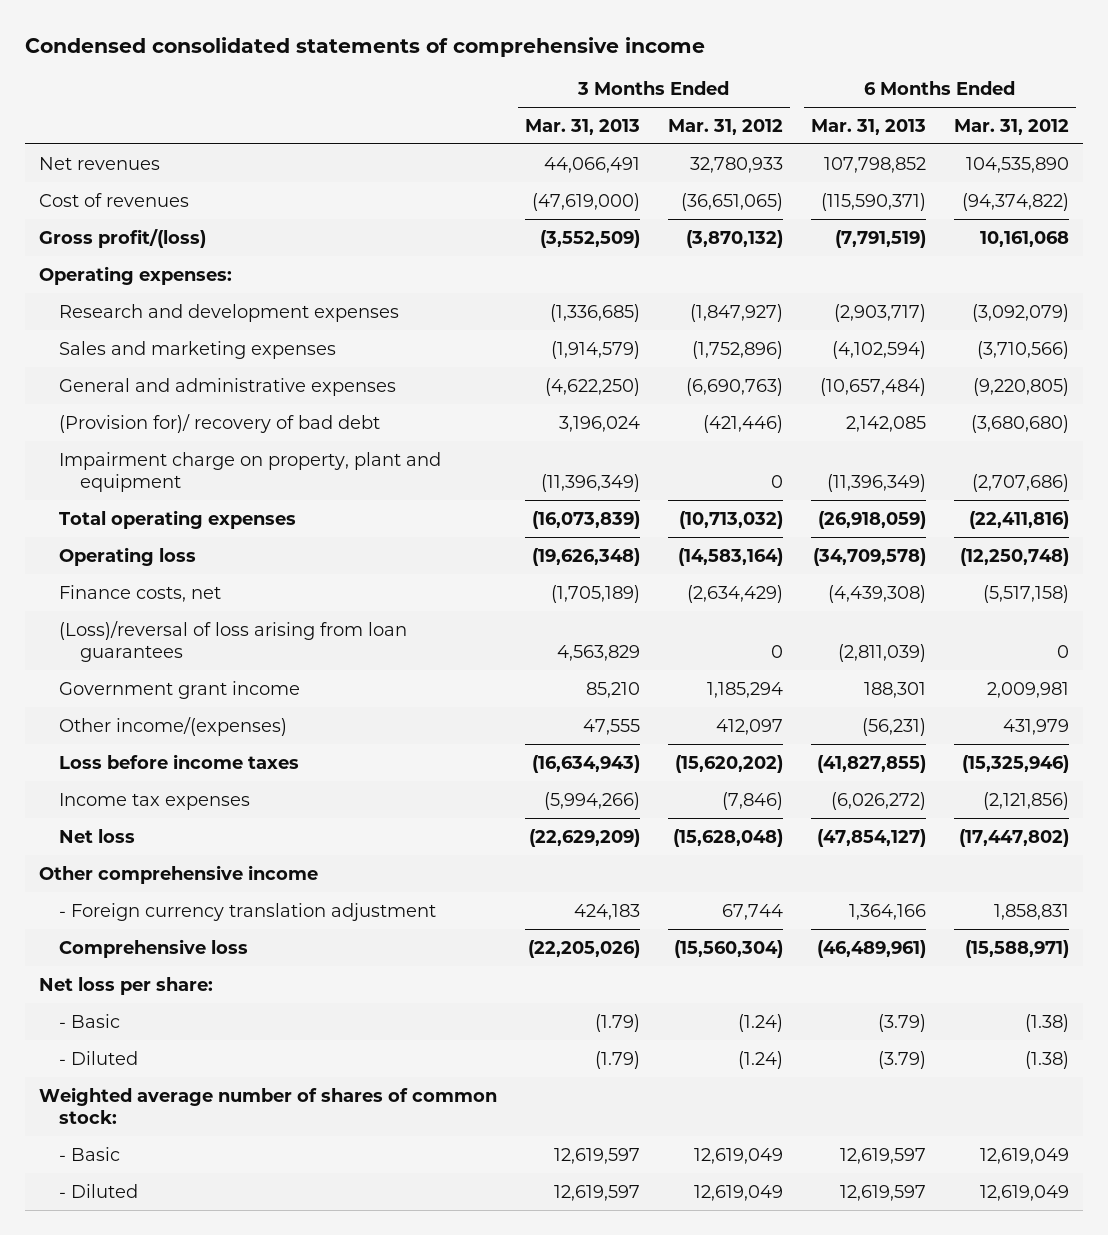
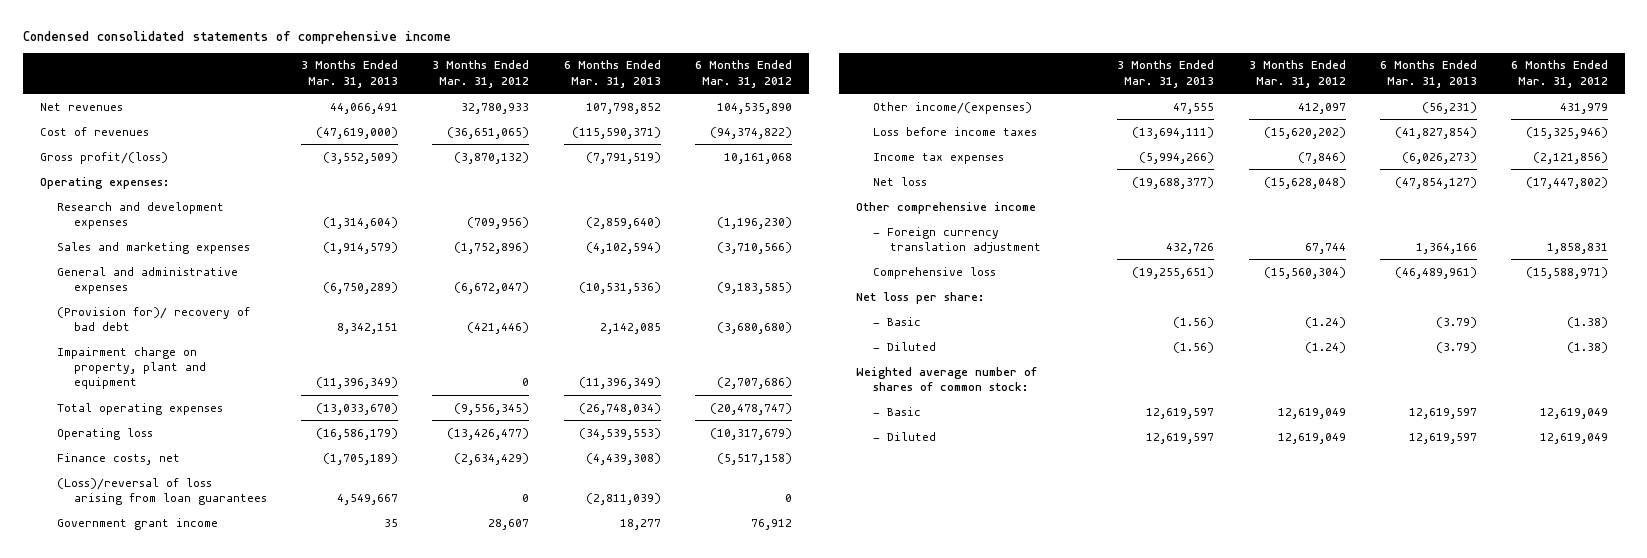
- Research and development expenses | (1,336,685) | (1,847,927) | (2,903,717) | (3,092,079)
+ Research and development expenses | (1,314,604) | (709,956) | (2,859,640) | (1,196,230)
- General and administrative expenses | (4,622,250) | (6,690,763) | (10,657,484) | (9,220,805)
- (Provision for)/ recovery of bad debt | 3,196,024 | (421,446) | 2,142,085 | (3,680,680)
+ General and administrative expenses | (6,750,289) | (6,672,047) | (10,531,536) | (9,183,585)
+ (Provision for)/ recovery of bad debt | 8,342,151 | (421,446) | 2,142,085 | (3,680,680)
- Total operating expenses | (16,073,839) | (10,713,032) | (26,918,059) | (22,411,816)
- Operating loss | (19,626,348) | (14,583,164) | (34,709,578) | (12,250,748)
+ Total operating expenses | (13,033,670) | (9,556,345) | (26,748,034) | (20,478,747)
+ Operating loss | (16,586,179) | (13,426,477) | (34,539,553) | (10,317,679)
- (Loss)/reversal of loss arising from loan guarantees | 4,563,829 | 0 | (2,811,039) | 0
- Government grant income | 85,210 | 1,185,294 | 188,301 | 2,009,981
+ (Loss)/reversal of loss arising from loan guarantees | 4,549,667 | 0 | (2,811,039) | 0
+ Government grant income | 35 | 28,607 | 18,277 | 76,912
- Loss before income taxes | (16,634,943) | (15,620,202) | (41,827,855) | (15,325,946)
- Income tax expenses | (5,994,266) | (7,846) | (6,026,272) | (2,121,856)
- Net loss | (22,629,209) | (15,628,048) | (47,854,127) | (17,447,802)
+ Loss before income taxes | (13,694,111) | (15,620,202) | (41,827,854) | (15,325,946)
+ Income tax expenses | (5,994,266) | (7,846) | (6,026,273) | (2,121,856)
+ Net loss | (19,688,377) | (15,628,048) | (47,854,127) | (17,447,802)
- - Foreign currency translation adjustment | 424,183 | 67,744 | 1,364,166 | 1,858,831
- Comprehensive loss | (22,205,026) | (15,560,304) | (46,489,961) | (15,588,971)
+ - Foreign currency translation adjustment | 432,726 | 67,744 | 1,364,166 | 1,858,831
+ Comprehensive loss | (19,255,651) | (15,560,304) | (46,489,961) | (15,588,971)
- - Basic | (1.79) | (1.24) | (3.79) | (1.38)
- - Diluted | (1.79) | (1.24) | (3.79) | (1.38)
+ - Basic | (1.56) | (1.24) | (3.79) | (1.38)
+ - Diluted | (1.56) | (1.24) | (3.79) | (1.38)

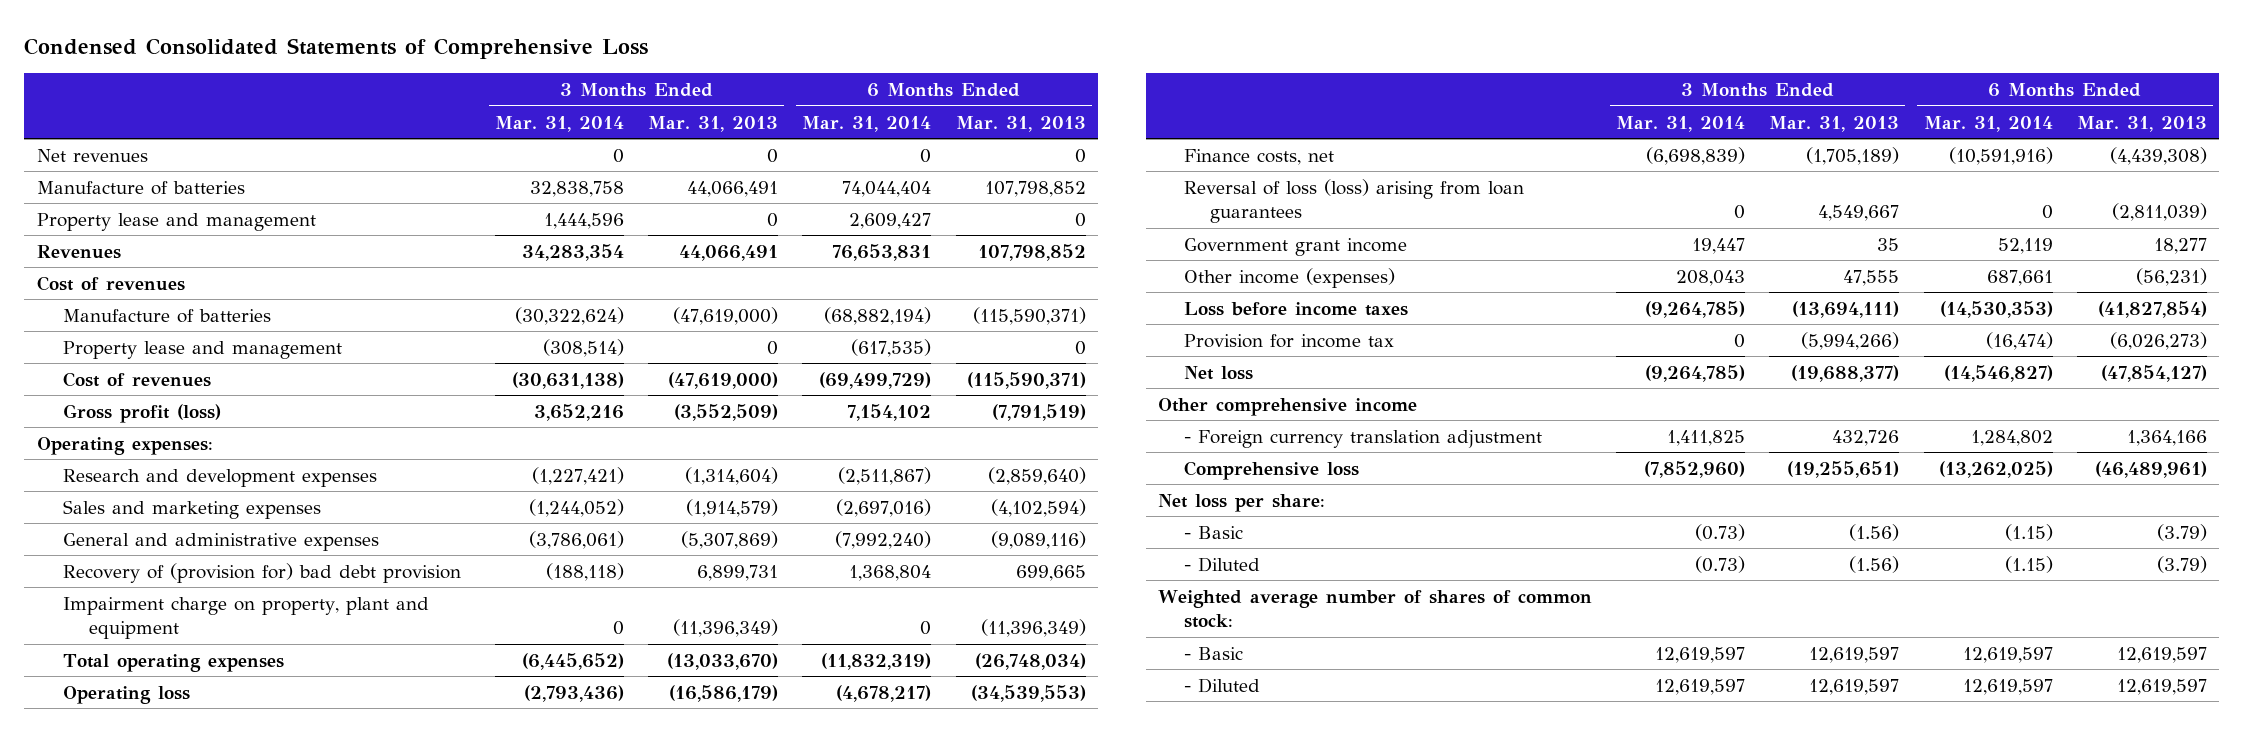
- Condensed consolidated statements of comprehensive income
+ Condensed Consolidated Statements of Comprehensive Loss
- | 3 Months Ended Mar. 31, 2013 | 3 Months Ended Mar. 31, 2012 | 6 Months Ended Mar. 31, 2013 | 6 Months Ended Mar. 31, 2012
+ | 3 Months Ended Mar. 31, 2014 | 3 Months Ended Mar. 31, 2013 | 6 Months Ended Mar. 31, 2014 | 6 Months Ended Mar. 31, 2013
- Net revenues | 44,066,491 | 32,780,933 | 107,798,852 | 104,535,890
+ Net revenues | 0 | 0 | 0 | 0
+ Manufacture of batteries | 32,838,758 | 44,066,491 | 74,044,404 | 107,798,852
+ Property lease and management | 1,444,596 | 0 | 2,609,427 | 0
+ Revenues | 34,283,354 | 44,066,491 | 76,653,831 | 107,798,852
+ Cost of revenues
+ Manufacture of batteries | (30,322,624) | (47,619,000) | (68,882,194) | (115,590,371)
+ Property lease and management | (308,514) | 0 | (617,535) | 0
- Gross profit/(loss) | (3,552,509) | (3,870,132) | (7,791,519) | 10,161,068
+ Gross profit (loss) | 3,652,216 | (3,552,509) | 7,154,102 | (7,791,519)
- General and administrative expenses | (6,750,289) | (6,672,047) | (10,531,536) | (9,183,585)
- (Provision for)/ recovery of bad debt | 8,342,151 | (421,446) | 2,142,085 | (3,680,680)
+ General and administrative expenses | (3,786,061) | (5,307,869) | (7,992,240) | (9,089,116)
+ Recovery of (provision for) bad debt provision | (188,118) | 6,899,731 | 1,368,804 | 699,665
- (Loss)/reversal of loss arising from loan guarantees | 4,549,667 | 0 | (2,811,039) | 0
+ Reversal of loss (loss) arising from loan guarantees | 0 | 4,549,667 | 0 | (2,811,039)
- Other income/(expenses) | 47,555 | 412,097 | (56,231) | 431,979
+ Other income (expenses) | 208,043 | 47,555 | 687,661 | (56,231)
- Income tax expenses | (5,994,266) | (7,846) | (6,026,273) | (2,121,856)
+ Provision for income tax | 0 | (5,994,266) | (16,474) | (6,026,273)

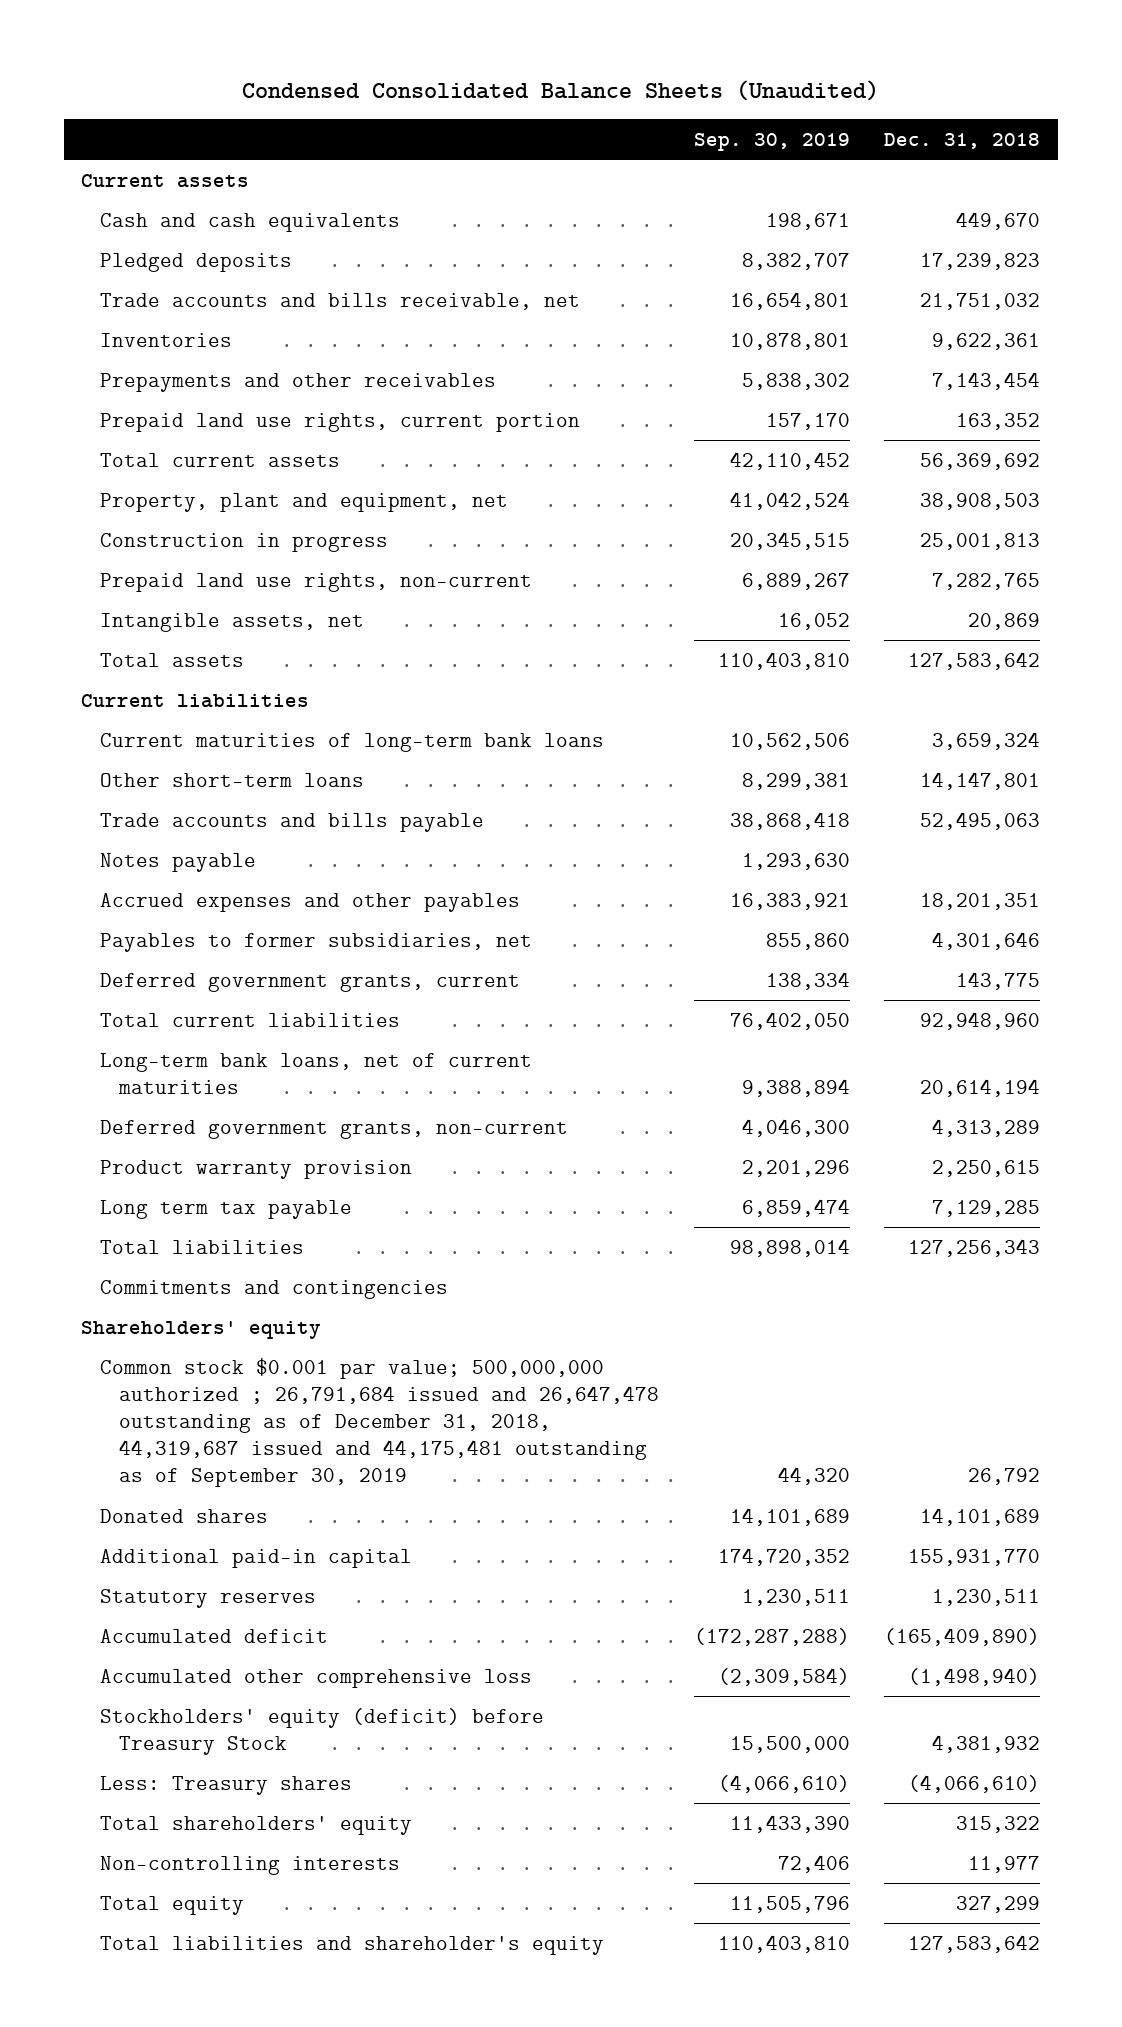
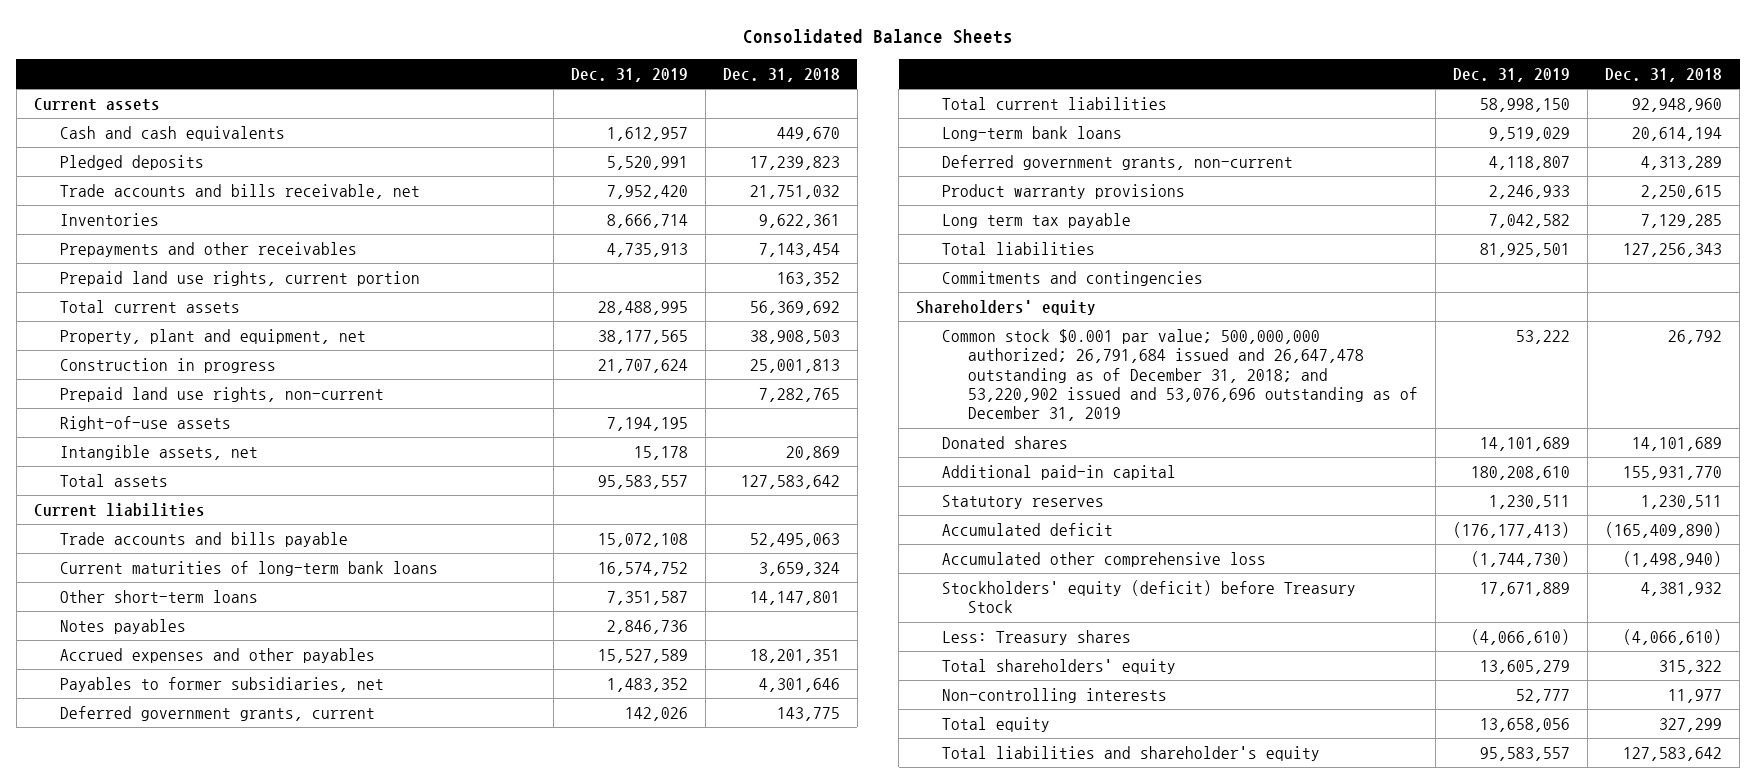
- Condensed Consolidated Balance Sheets (Unaudited)
+ Consolidated Balance Sheets
- | Sep. 30, 2019 | Dec. 31, 2018
+ | Dec. 31, 2019 | Dec. 31, 2018
+ Right-of-use assets | 7,194,195 |
moved up: Trade accounts and bills payable | 15,072,108 | 52,495,063
- Notes payable | 1,293,630 |
+ Notes payables | 2,846,736 |
- Long-term bank loans, net of current maturities | 9,388,894 | 20,614,194
+ Long-term bank loans | 9,519,029 | 20,614,194
- Product warranty provision | 2,201,296 | 2,250,615
+ Product warranty provisions | 2,246,933 | 2,250,615
- Common stock $0.001 par value; 500,000,000 authorized ; 26,791,684 issued and 26,647,478 outstanding as of December 31, 2018, 44,319,687 issued and 44,175,481 outstanding as of September 30, 2019 | 44,320 | 26,792
+ Common stock $0.001 par value; 500,000,000 authorized; 26,791,684 issued and 26,647,478 outstanding as of December 31, 2018; and 53,220,902 issued and 53,076,696 outstanding as of December 31, 2019 | 53,222 | 26,792

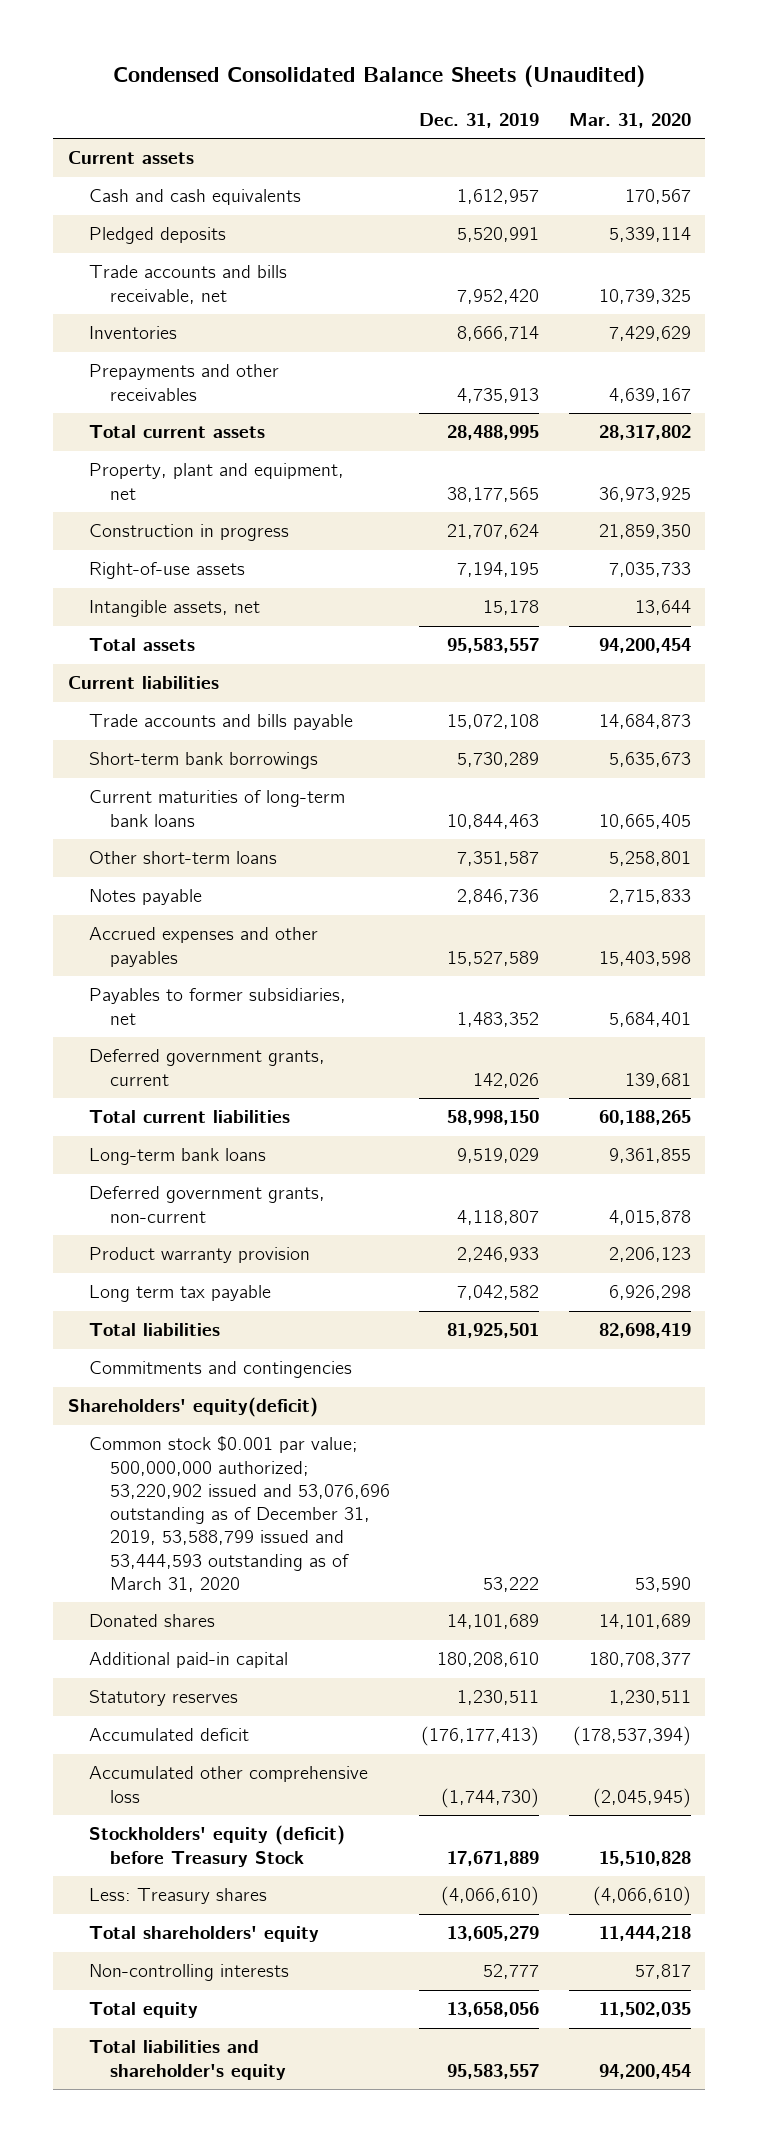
- Consolidated Balance Sheets
+ Condensed Consolidated Balance Sheets (Unaudited)
- | Dec. 31, 2019 | Dec. 31, 2018
+ | Dec. 31, 2019 | Mar. 31, 2020
- Prepaid land use rights, current portion | | 163,352
- Prepaid land use rights, non-current | | 7,282,765
- Current maturities of long-term bank loans | 16,574,752 | 3,659,324
+ Short-term bank borrowings | 5,730,289 | 5,635,673
+ Current maturities of long-term bank loans | 10,844,463 | 10,665,405
- Notes payables | 2,846,736 |
+ Notes payable | 2,846,736 | 2,715,833
- Product warranty provisions | 2,246,933 | 2,250,615
+ Product warranty provision | 2,246,933 | 2,206,123
- Shareholders' equity
- Common stock $0.001 par value; 500,000,000 authorized; 26,791,684 issued and 26,647,478 outstanding as of December 31, 2018; and 53,220,902 issued and 53,076,696 outstanding as of December 31, 2019 | 53,222 | 26,792
+ Shareholders' equity(deficit)
+ Common stock $0.001 par value; 500,000,000 authorized; 53,220,902 issued and 53,076,696 outstanding as of December 31, 2019, 53,588,799 issued and 53,444,593 outstanding as of March 31, 2020 | 53,222 | 53,590

